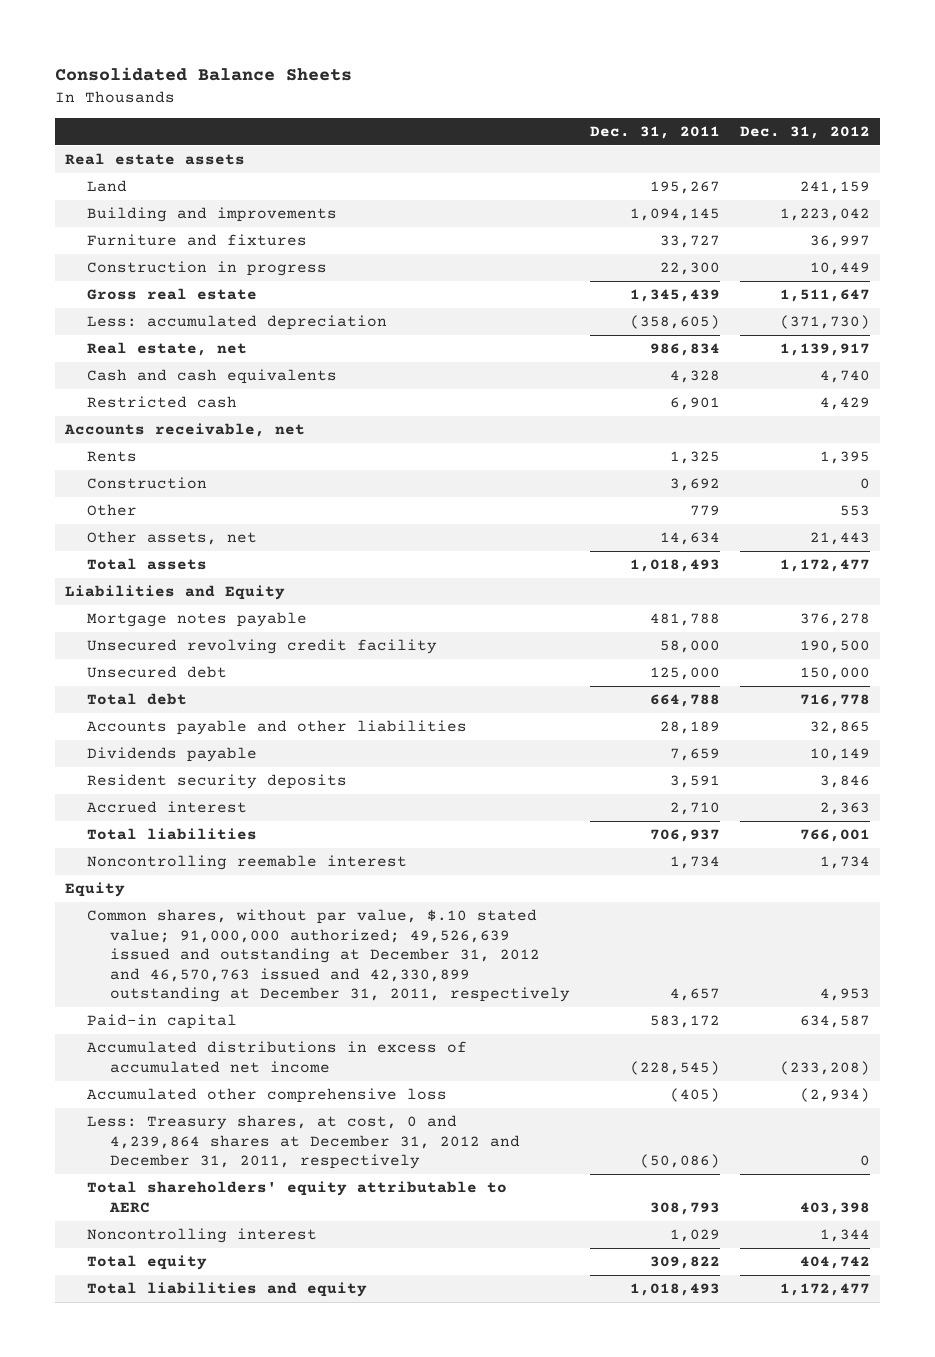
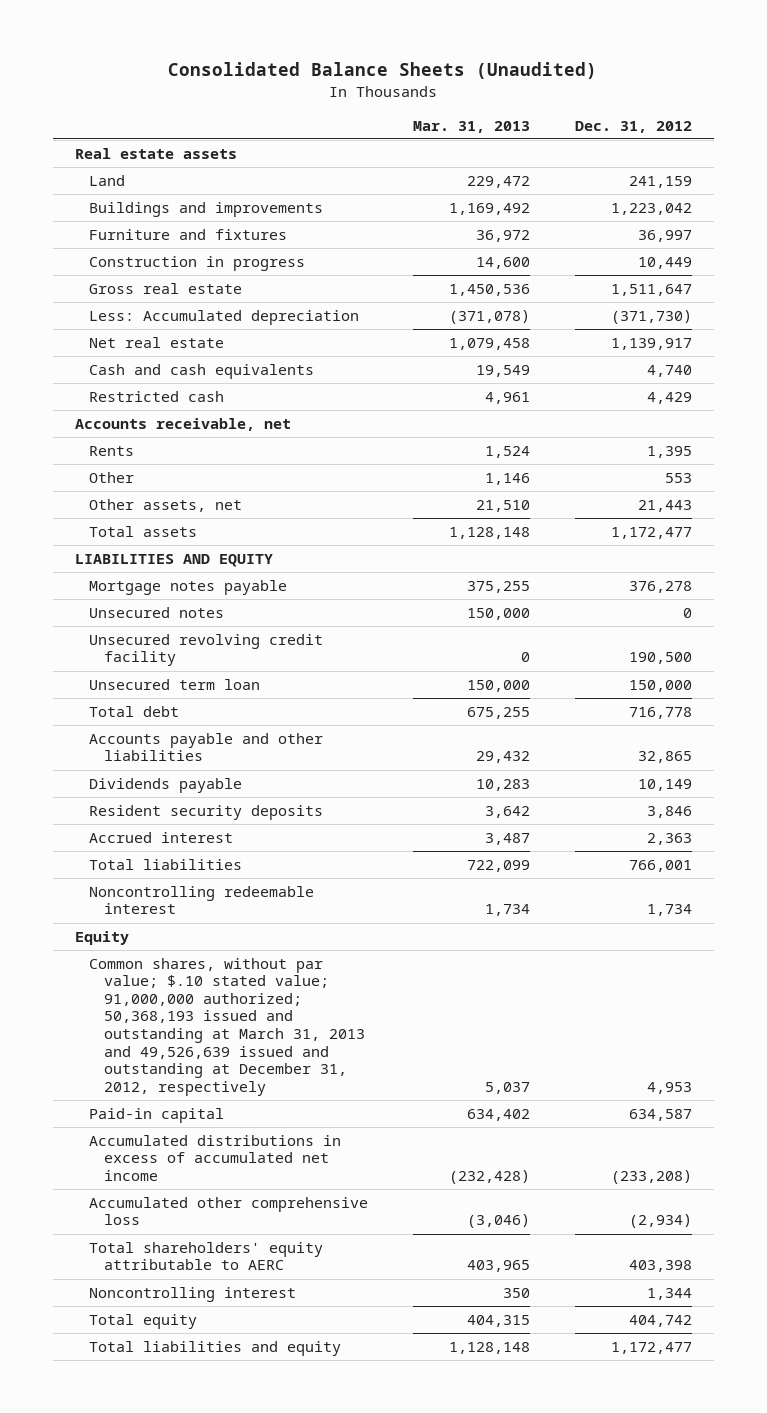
- Consolidated Balance Sheets
+ Consolidated Balance Sheets (Unaudited)
- | Dec. 31, 2011 | Dec. 31, 2012
+ | Mar. 31, 2013 | Dec. 31, 2012
- Building and improvements | 1,094,145 | 1,223,042
+ Buildings and improvements | 1,169,492 | 1,223,042
- Less: accumulated depreciation | (358,605) | (371,730)
- Real estate, net | 986,834 | 1,139,917
+ Less: Accumulated depreciation | (371,078) | (371,730)
+ Net real estate | 1,079,458 | 1,139,917
- Construction | 3,692 | 0
- Liabilities and Equity
+ LIABILITIES AND EQUITY
+ Unsecured notes | 150,000 | 0
- Unsecured debt | 125,000 | 150,000
+ Unsecured term loan | 150,000 | 150,000
- Noncontrolling reemable interest | 1,734 | 1,734
+ Noncontrolling redeemable interest | 1,734 | 1,734
- Common shares, without par value, $.10 stated value; 91,000,000 authorized; 49,526,639 issued and outstanding at December 31, 2012 and 46,570,763 issued and 42,330,899 outstanding at December 31, 2011, respectively | 4,657 | 4,953
+ Common shares, without par value; $.10 stated value; 91,000,000 authorized; 50,368,193 issued and outstanding at March 31, 2013 and 49,526,639 issued and outstanding at December 31, 2012, respectively | 5,037 | 4,953
- Less: Treasury shares, at cost, 0 and 4,239,864 shares at December 31, 2012 and December 31, 2011, respectively | (50,086) | 0

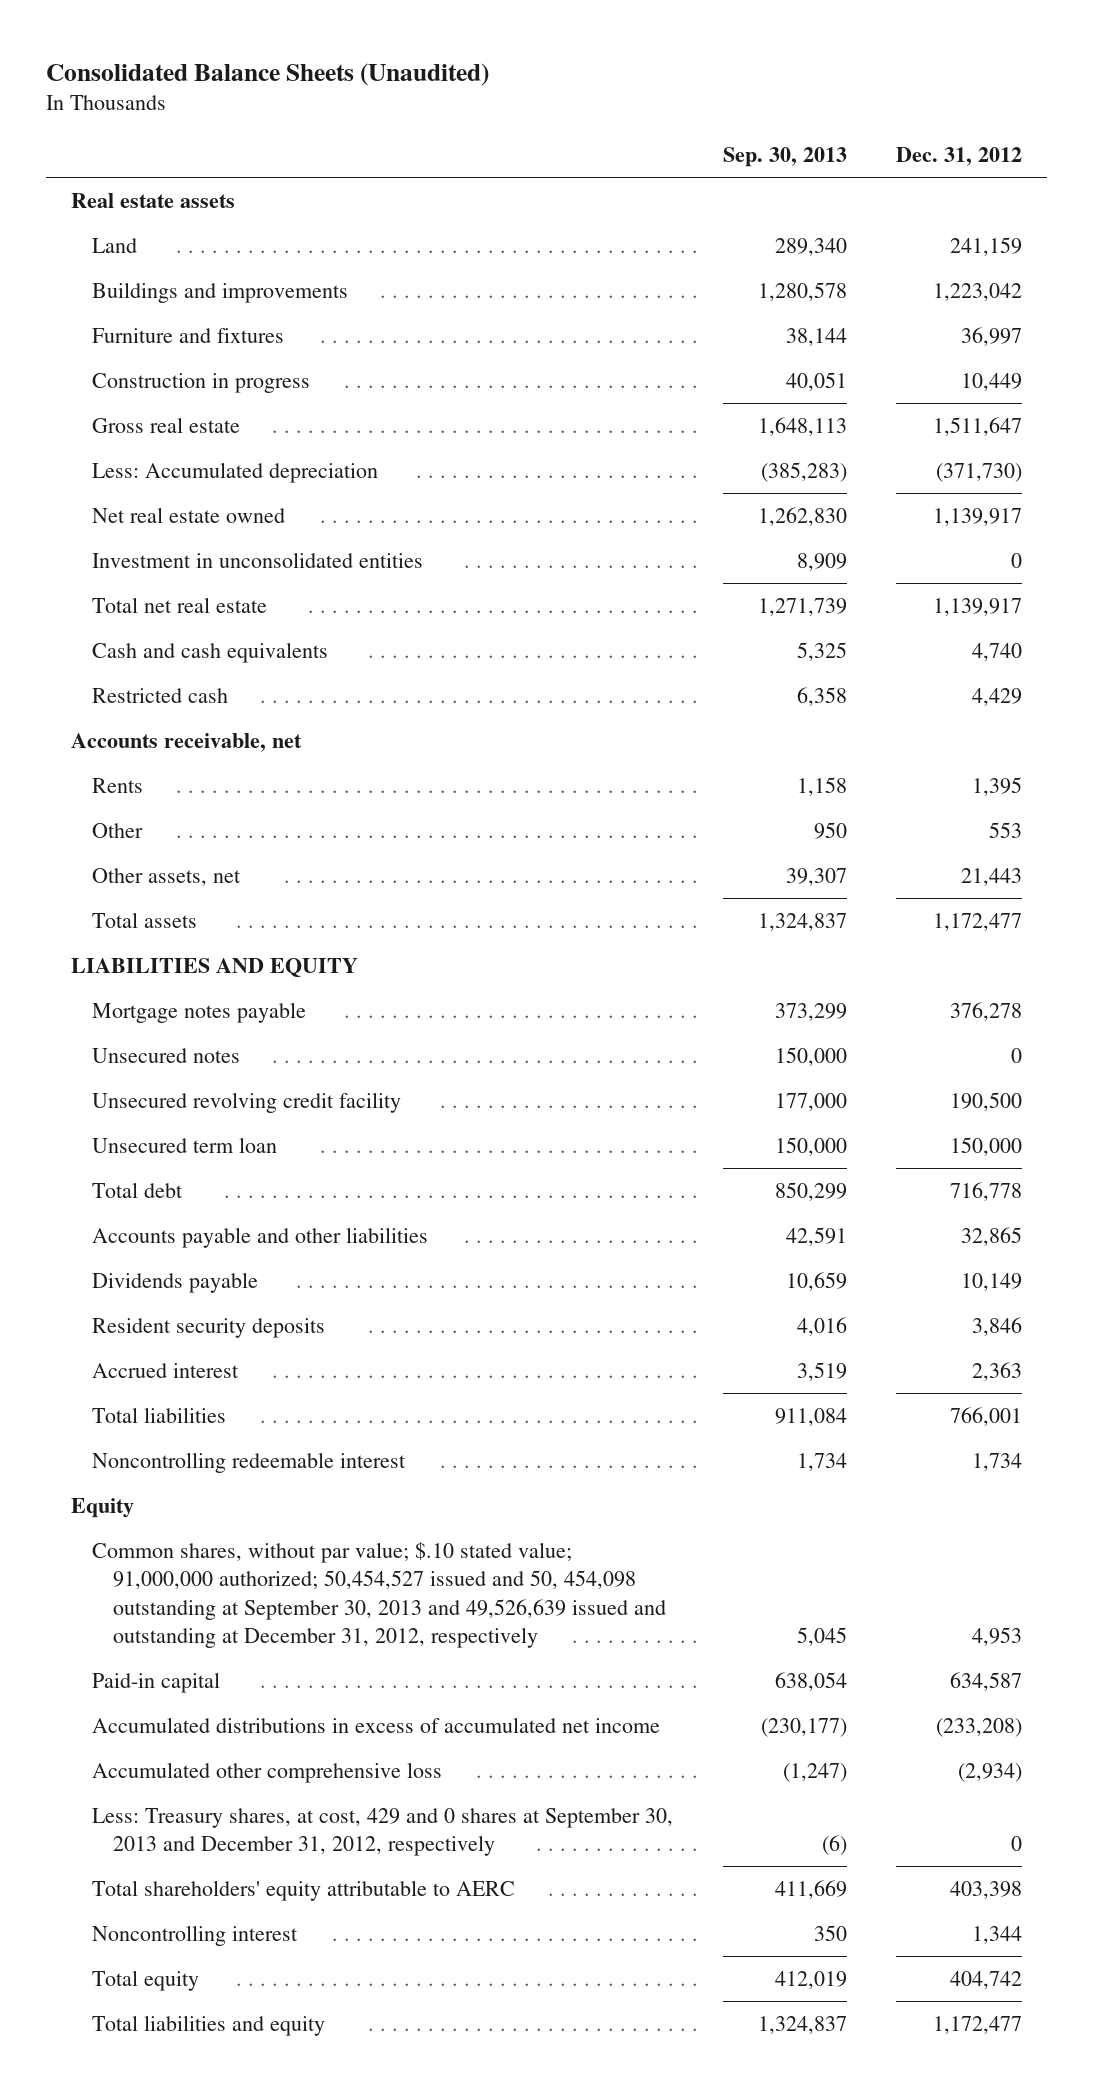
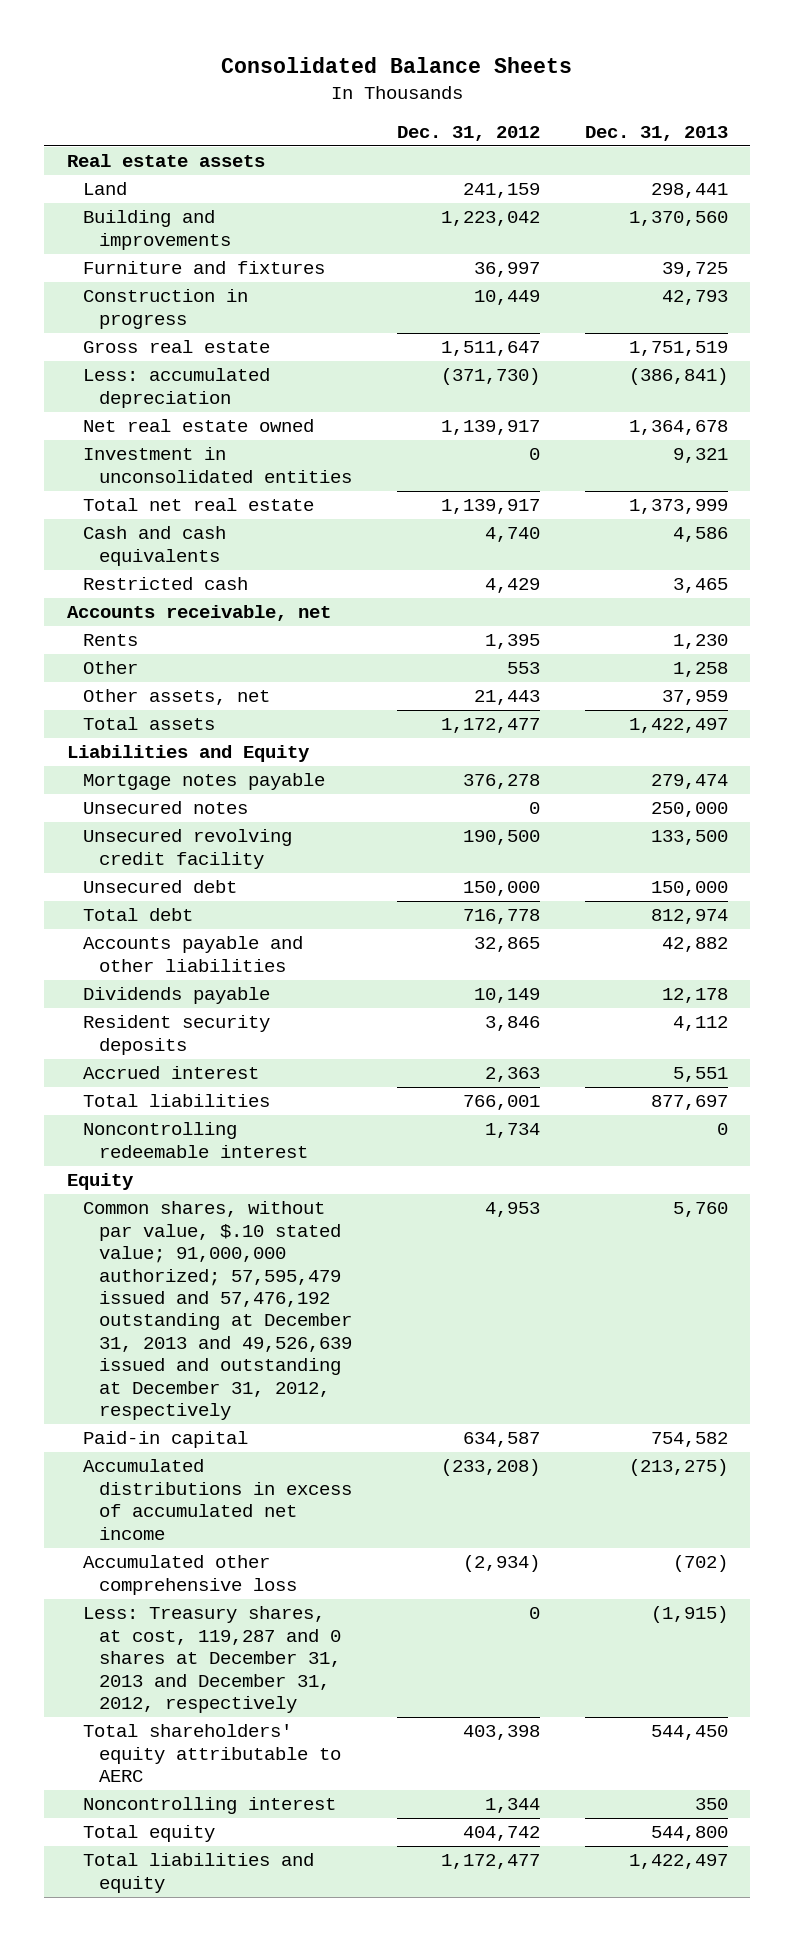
- Consolidated Balance Sheets (Unaudited)
+ Consolidated Balance Sheets
- | Sep. 30, 2013 | Dec. 31, 2012
+ | Dec. 31, 2012 | Dec. 31, 2013
- Buildings and improvements | 1,280,578 | 1,223,042
+ Building and improvements | 1,223,042 | 1,370,560
- Less: Accumulated depreciation | (385,283) | (371,730)
+ Less: accumulated depreciation | (371,730) | (386,841)
- LIABILITIES AND EQUITY
+ Liabilities and Equity
- Unsecured term loan | 150,000 | 150,000
+ Unsecured debt | 150,000 | 150,000
- Common shares, without par value; $.10 stated value; 91,000,000 authorized; 50,454,527 issued and 50, 454,098 outstanding at September 30, 2013 and 49,526,639 issued and outstanding at December 31, 2012, respectively | 5,045 | 4,953
+ Common shares, without par value, $.10 stated value; 91,000,000 authorized; 57,595,479 issued and 57,476,192 outstanding at December 31, 2013 and 49,526,639 issued and outstanding at December 31, 2012, respectively | 4,953 | 5,760
- Less: Treasury shares, at cost, 429 and 0 shares at September 30, 2013 and December 31, 2012, respectively | (6) | 0
+ Less: Treasury shares, at cost, 119,287 and 0 shares at December 31, 2013 and December 31, 2012, respectively | 0 | (1,915)

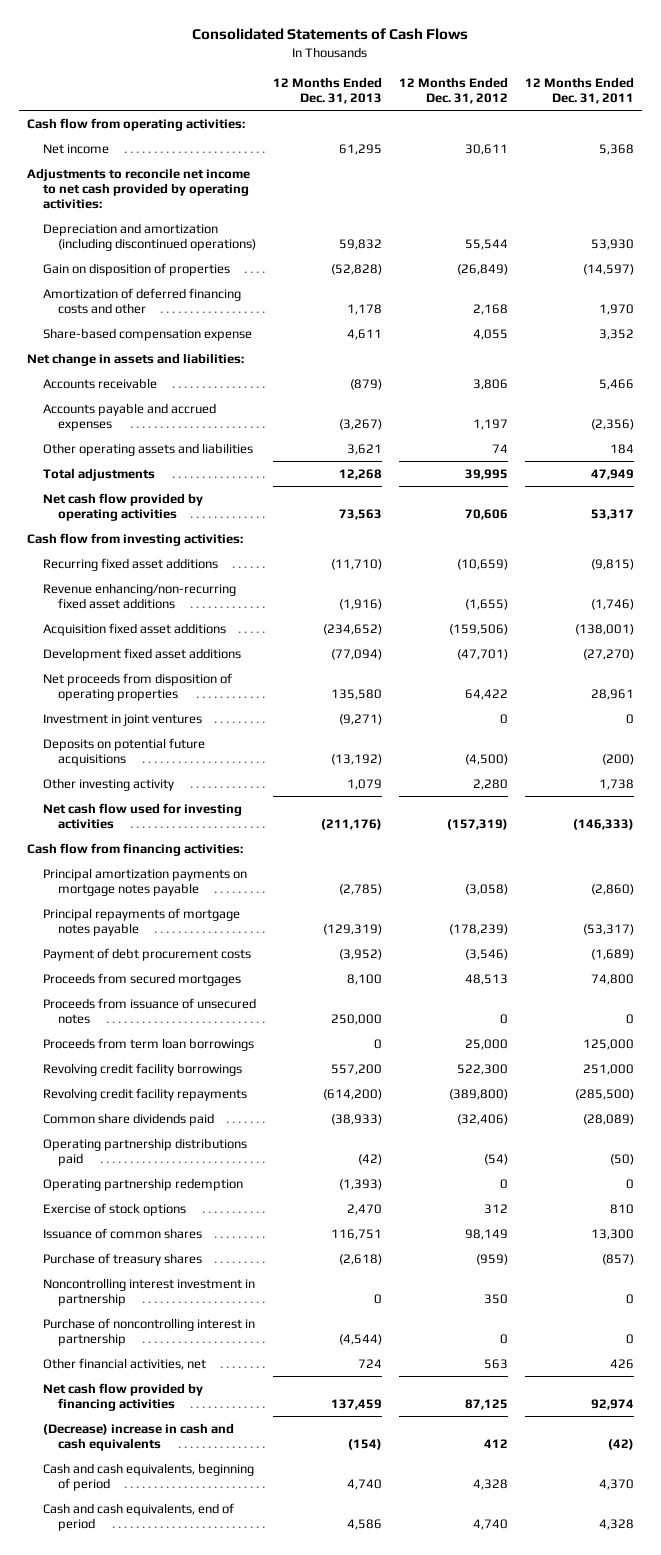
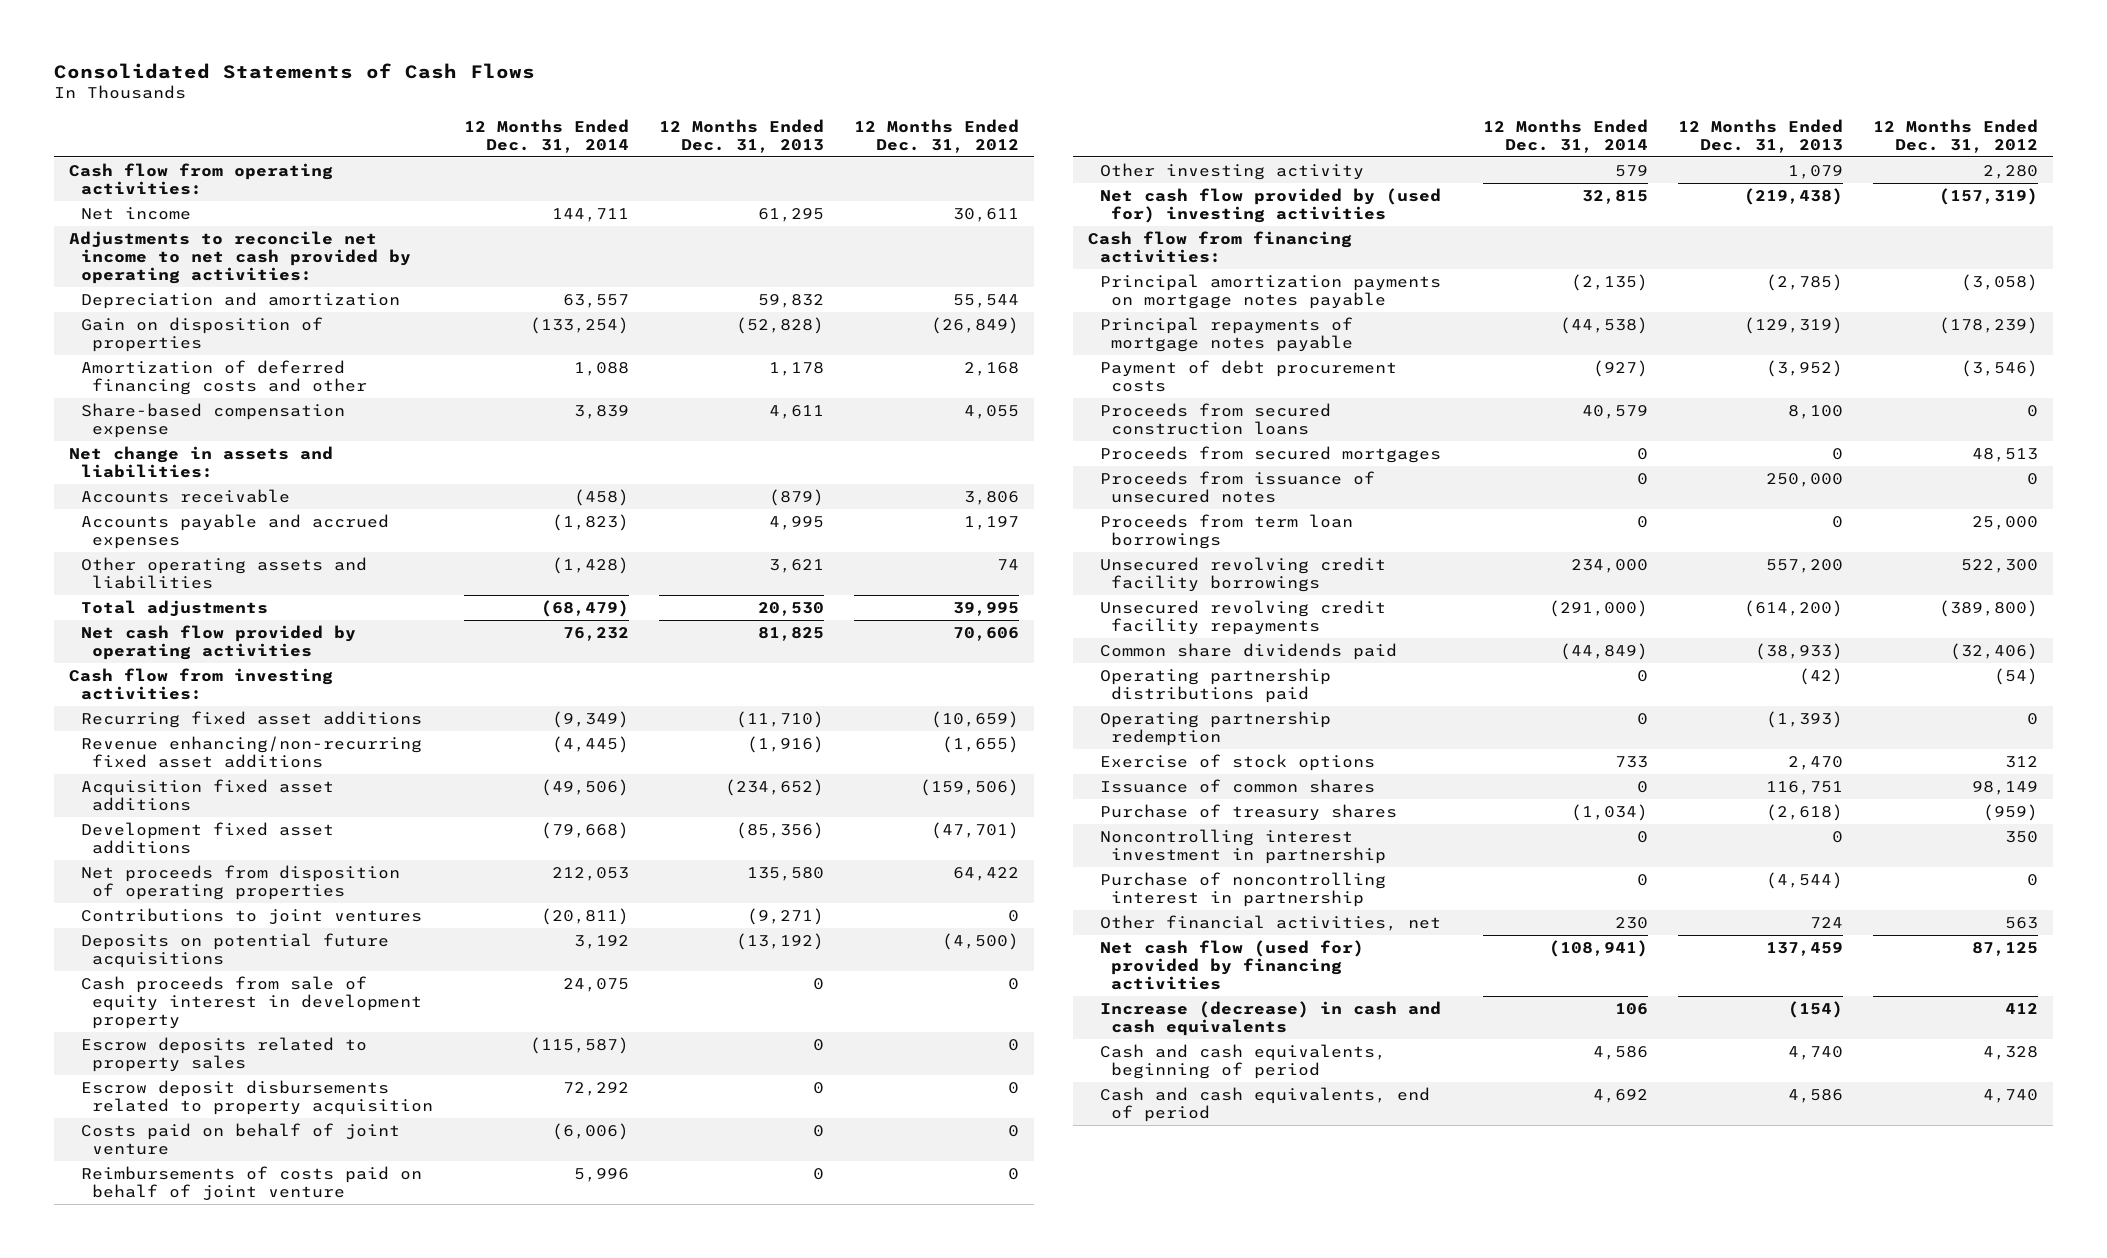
- | 12 Months Ended Dec. 31, 2013 | 12 Months Ended Dec. 31, 2012 | 12 Months Ended Dec. 31, 2011
+ | 12 Months Ended Dec. 31, 2014 | 12 Months Ended Dec. 31, 2013 | 12 Months Ended Dec. 31, 2012
- Depreciation and amortization (including discontinued operations) | 59,832 | 55,544 | 53,930
+ Depreciation and amortization | 63,557 | 59,832 | 55,544
- Accounts payable and accrued expenses | (3,267) | 1,197 | (2,356)
+ Accounts payable and accrued expenses | (1,823) | 4,995 | 1,197
- Total adjustments | 12,268 | 39,995 | 47,949
- Net cash flow provided by operating activities | 73,563 | 70,606 | 53,317
+ Total adjustments | (68,479) | 20,530 | 39,995
+ Net cash flow provided by operating activities | 76,232 | 81,825 | 70,606
- Development fixed asset additions | (77,094) | (47,701) | (27,270)
+ Development fixed asset additions | (79,668) | (85,356) | (47,701)
- Investment in joint ventures | (9,271) | 0 | 0
+ Contributions to joint ventures | (20,811) | (9,271) | 0
+ Cash proceeds from sale of equity interest in development property | 24,075 | 0 | 0
+ Escrow deposits related to property sales | (115,587) | 0 | 0
+ Escrow deposit disbursements related to property acquisition | 72,292 | 0 | 0
+ Costs paid on behalf of joint venture | (6,006) | 0 | 0
+ Reimbursements of costs paid on behalf of joint venture | 5,996 | 0 | 0
- Net cash flow used for investing activities | (211,176) | (157,319) | (146,333)
+ Net cash flow provided by (used for) investing activities | 32,815 | (219,438) | (157,319)
- Proceeds from secured mortgages | 8,100 | 48,513 | 74,800
+ Proceeds from secured construction loans | 40,579 | 8,100 | 0
+ Proceeds from secured mortgages | 0 | 0 | 48,513
- Revolving credit facility borrowings | 557,200 | 522,300 | 251,000
- Revolving credit facility repayments | (614,200) | (389,800) | (285,500)
+ Unsecured revolving credit facility borrowings | 234,000 | 557,200 | 522,300
+ Unsecured revolving credit facility repayments | (291,000) | (614,200) | (389,800)
- Net cash flow provided by financing activities | 137,459 | 87,125 | 92,974
- (Decrease) increase in cash and cash equivalents | (154) | 412 | (42)
+ Net cash flow (used for) provided by financing activities | (108,941) | 137,459 | 87,125
+ Increase (decrease) in cash and cash equivalents | 106 | (154) | 412

